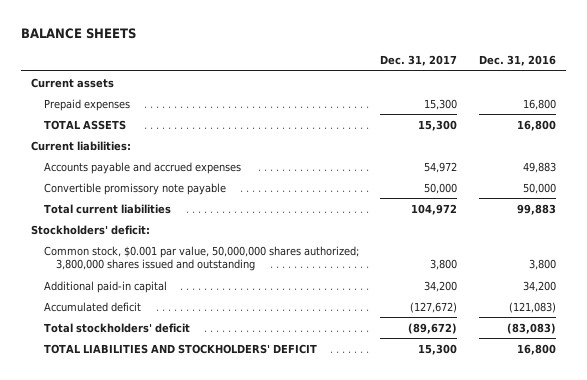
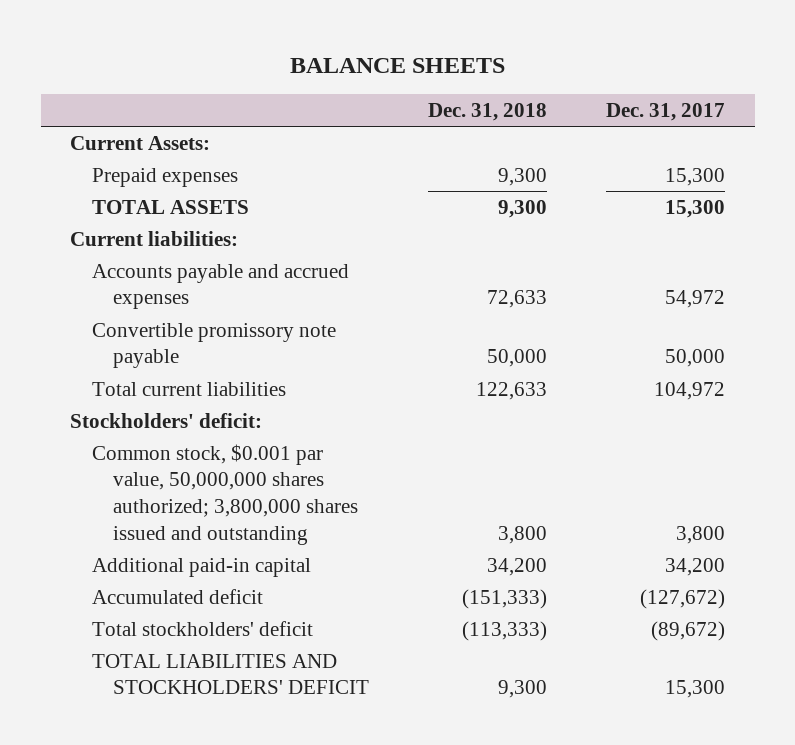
- | Dec. 31, 2017 | Dec. 31, 2016
+ | Dec. 31, 2018 | Dec. 31, 2017
- Current assets
+ Current Assets:

